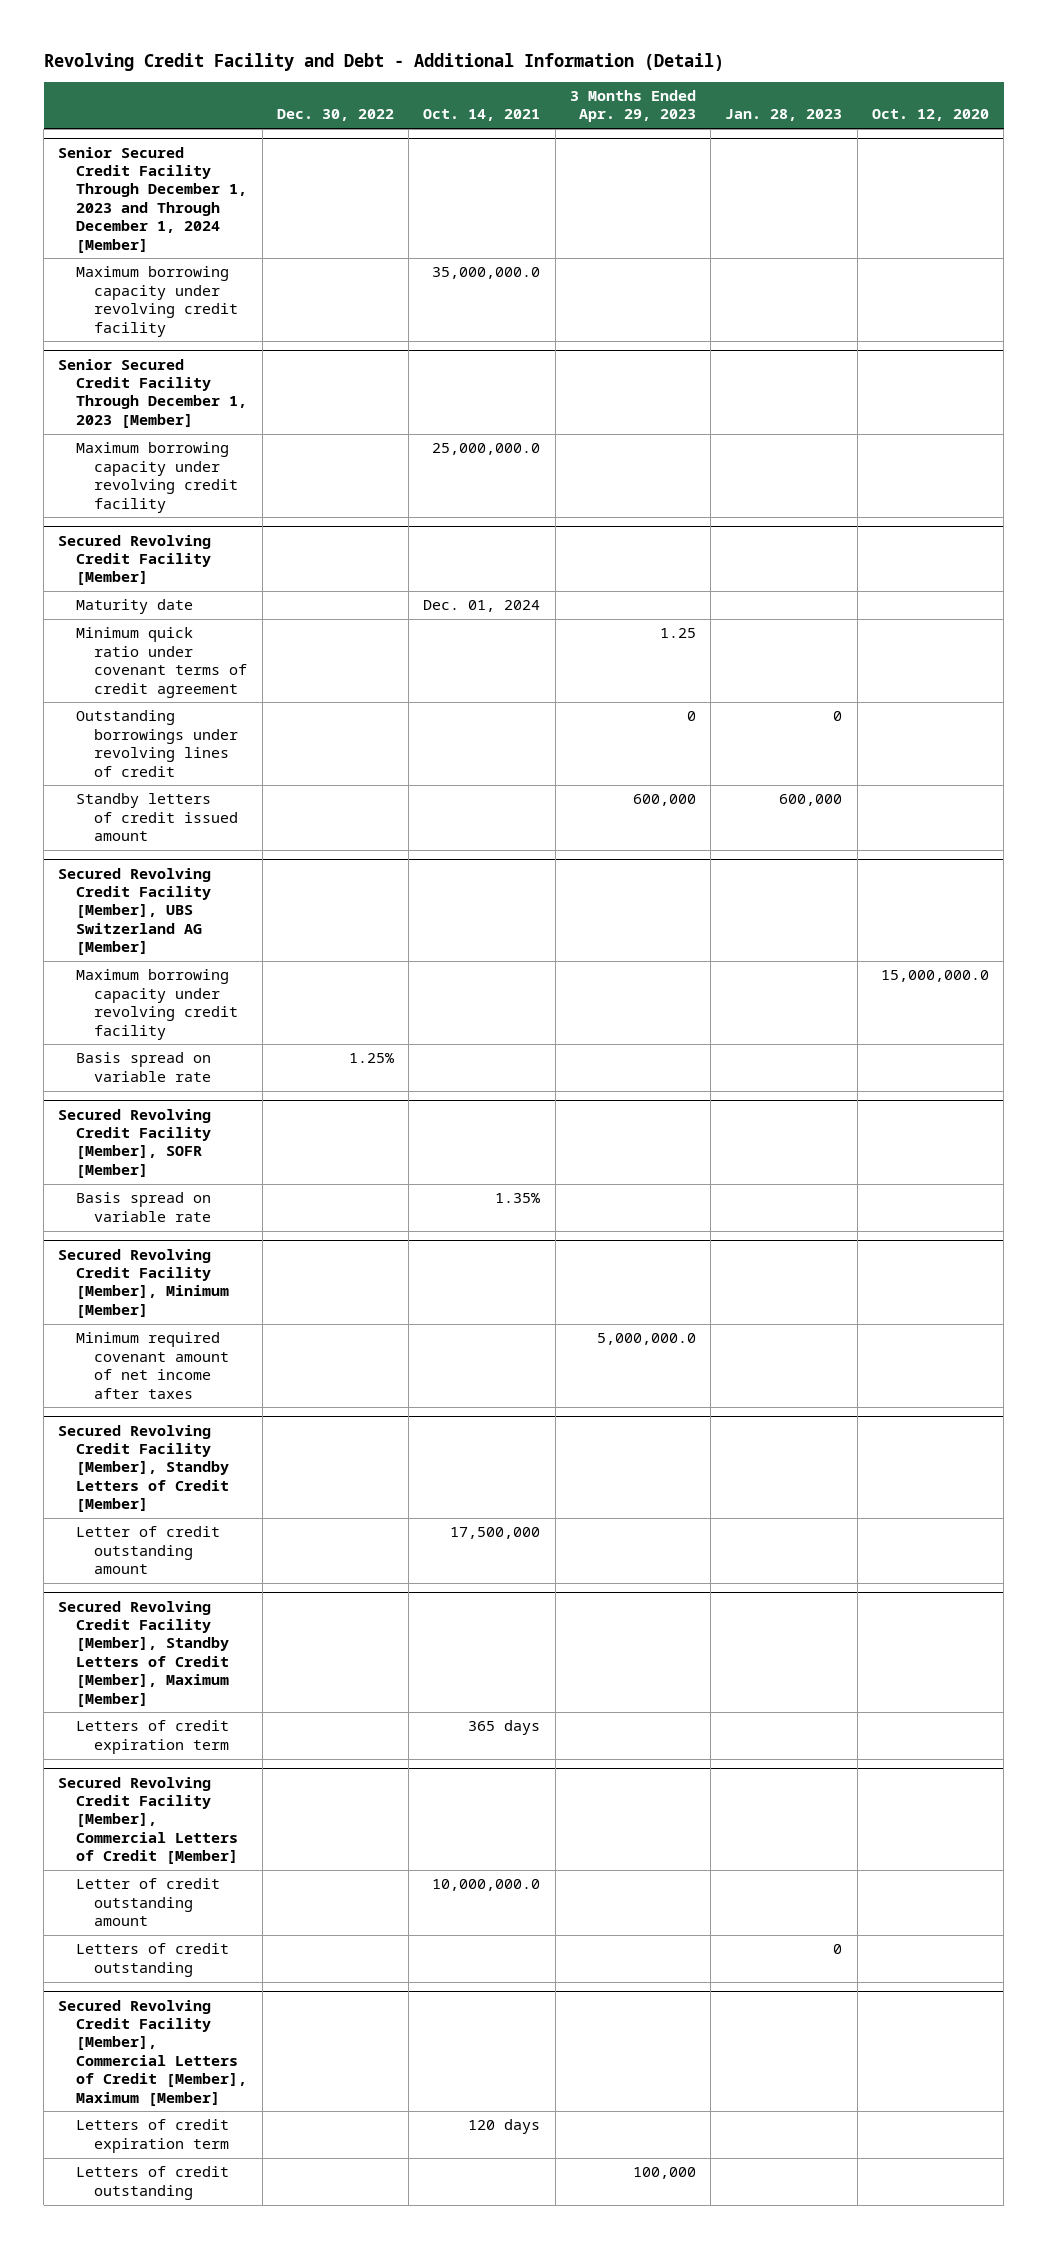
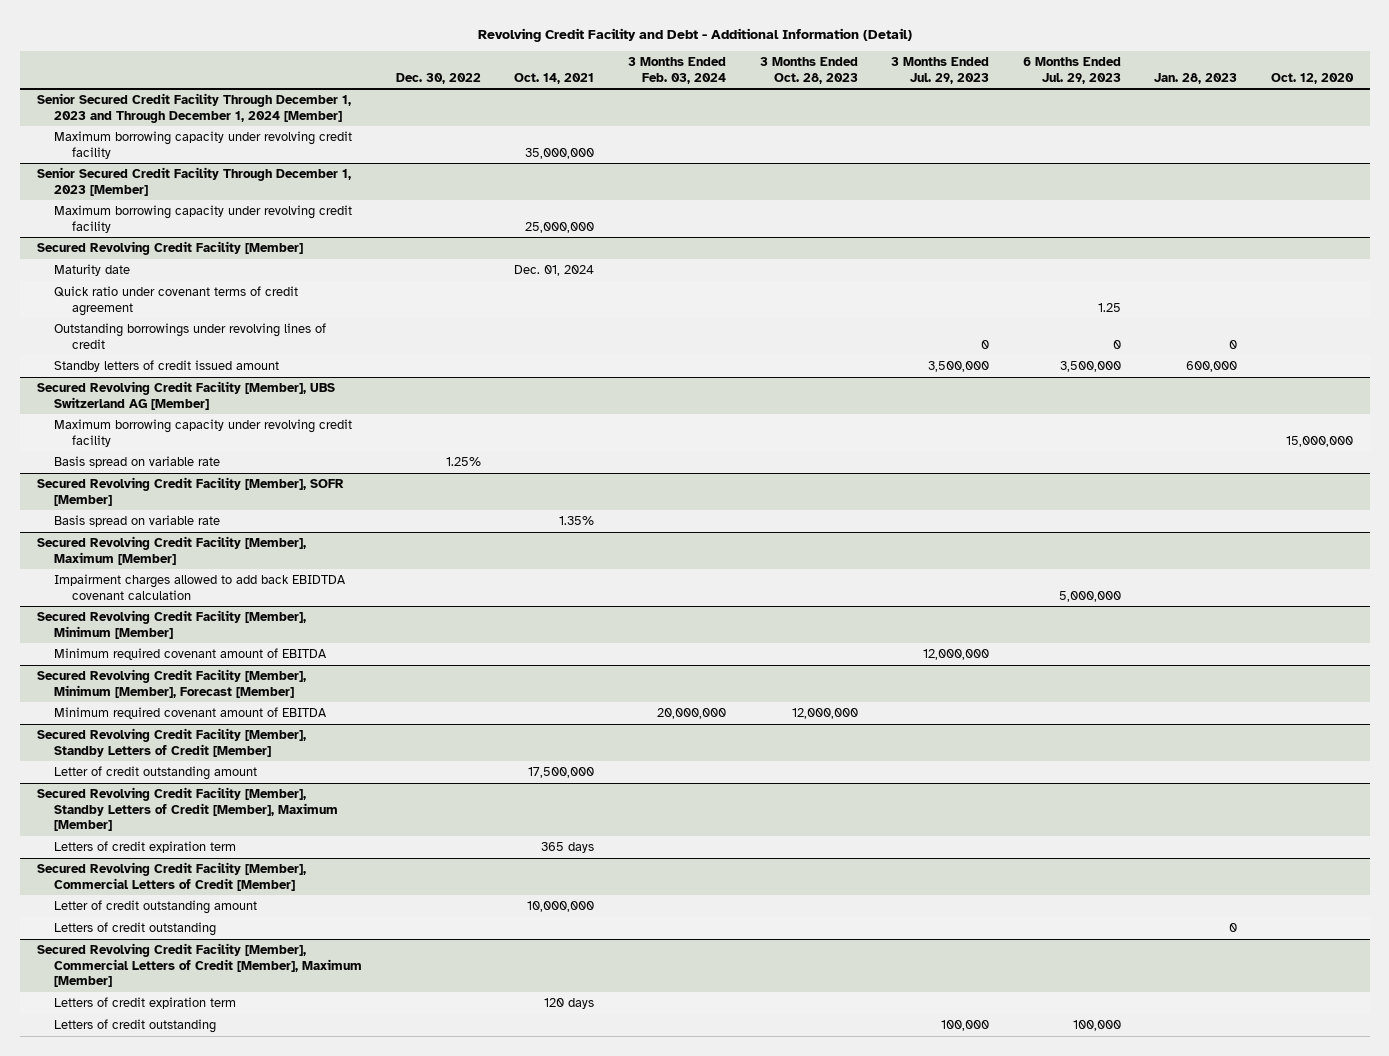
- | Dec. 30, 2022 | Oct. 14, 2021 | 3 Months Ended Apr. 29, 2023 | Jan. 28, 2023 | Oct. 12, 2020
+ | Dec. 30, 2022 | Oct. 14, 2021 | 3 Months Ended Feb. 03, 2024 | 3 Months Ended Oct. 28, 2023 | 3 Months Ended Jul. 29, 2023 | 6 Months Ended Jul. 29, 2023 | Jan. 28, 2023 | Oct. 12, 2020
@ Senior Secured Credit Facility Through December 1, 2023 and Through December 1, 2024 [Member]
- Maximum borrowing capacity under revolving credit facility | | 35,000,000.0 | | |
+ Maximum borrowing capacity under revolving credit facility | | 35,000,000 | | | | | |
@ Senior Secured Credit Facility Through December 1, 2023 [Member]
- Maximum borrowing capacity under revolving credit facility | | 25,000,000.0 | | |
+ Maximum borrowing capacity under revolving credit facility | | 25,000,000 | | | | | |
@ Secured Revolving Credit Facility [Member]
- Minimum quick ratio under covenant terms of credit agreement | | | 1.25 | |
+ Quick ratio under covenant terms of credit agreement | | | | | | 1.25 | |
@ Secured Revolving Credit Facility [Member], UBS Switzerland AG [Member]
- Maximum borrowing capacity under revolving credit facility | | | | | 15,000,000.0
+ Maximum borrowing capacity under revolving credit facility | | | | | | | | 15,000,000
+ Secured Revolving Credit Facility [Member], Maximum [Member]
+ Impairment charges allowed to add back EBIDTDA covenant calculation | | | | | | 5,000,000 | |
@ Secured Revolving Credit Facility [Member], Minimum [Member]
- Minimum required covenant amount of net income after taxes | | | 5,000,000.0 | |
+ Minimum required covenant amount of EBITDA | | | | | 12,000,000 | | |
+ Secured Revolving Credit Facility [Member], Minimum [Member], Forecast [Member]
+ Minimum required covenant amount of EBITDA | | | 20,000,000 | 12,000,000 | | | |
@ Secured Revolving Credit Facility [Member], Commercial Letters of Credit [Member]
- Letter of credit outstanding amount | | 10,000,000.0 | | |
+ Letter of credit outstanding amount | | 10,000,000 | | | | | |

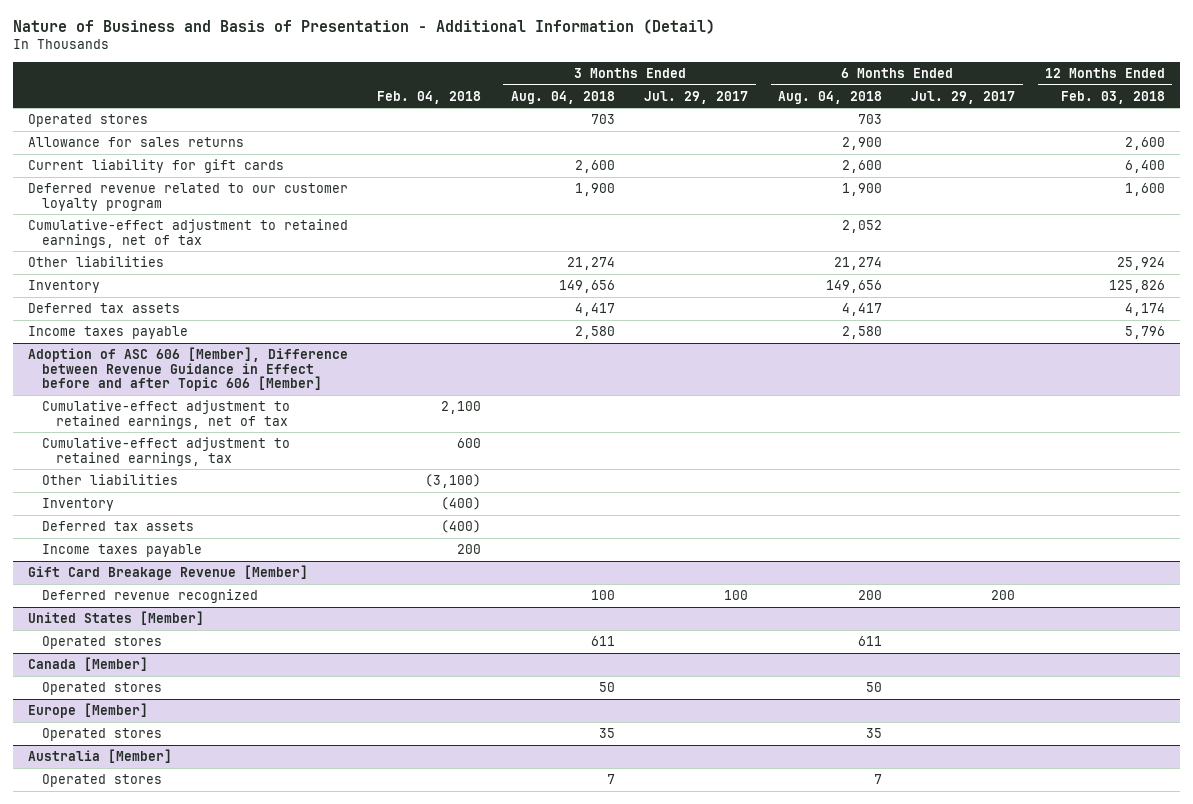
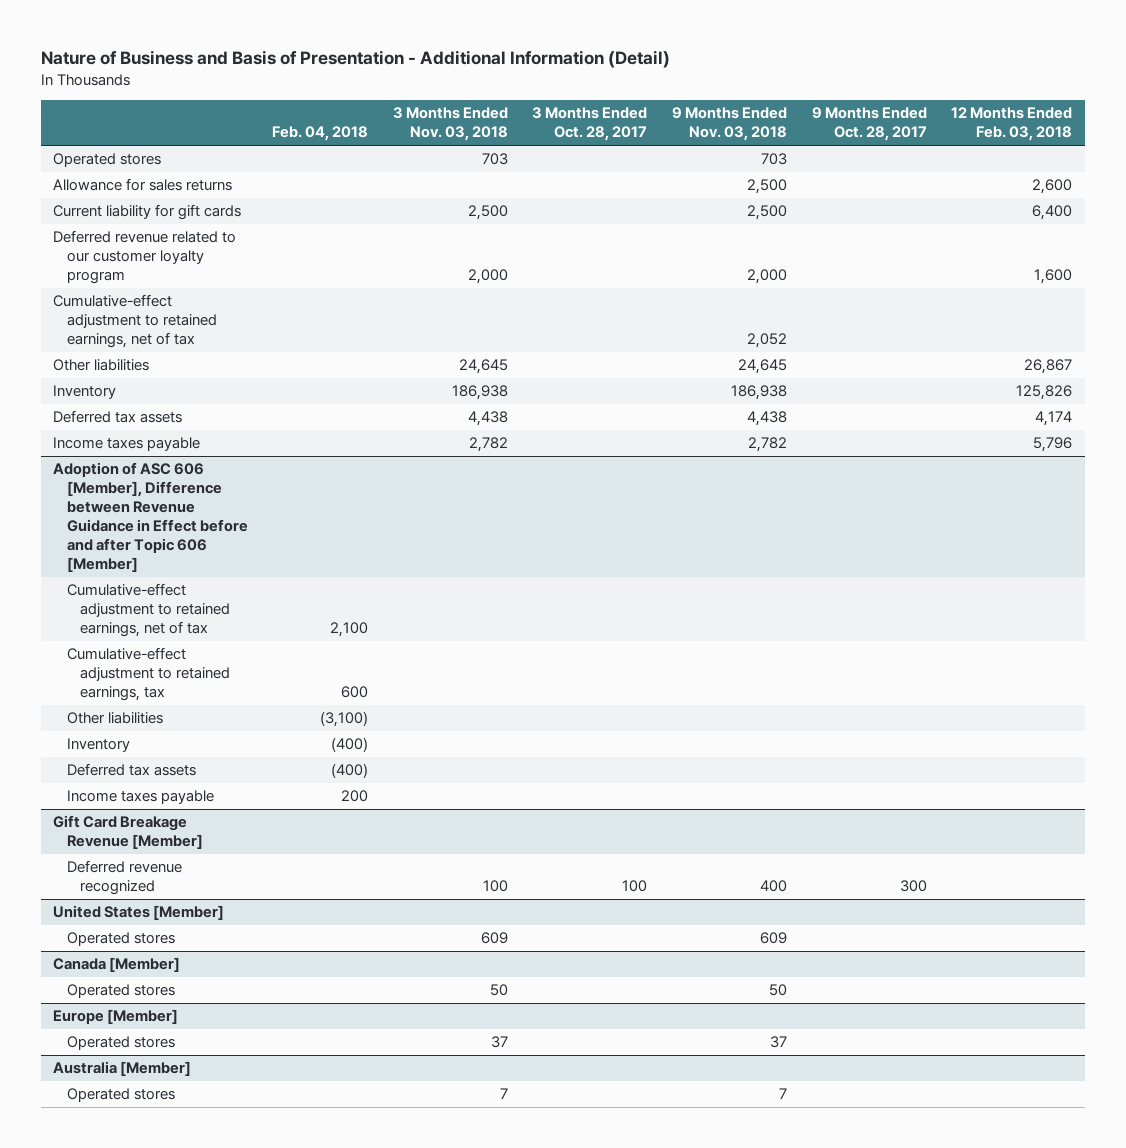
- | Feb. 04, 2018 | 3 Months Ended Aug. 04, 2018 | 3 Months Ended Jul. 29, 2017 | 6 Months Ended Aug. 04, 2018 | 6 Months Ended Jul. 29, 2017 | 12 Months Ended Feb. 03, 2018
+ | Feb. 04, 2018 | 3 Months Ended Nov. 03, 2018 | 3 Months Ended Oct. 28, 2017 | 9 Months Ended Nov. 03, 2018 | 9 Months Ended Oct. 28, 2017 | 12 Months Ended Feb. 03, 2018
- Other liabilities | | 21,274 | | 21,274 | | 25,924
+ Other liabilities | | 24,645 | | 24,645 | | 26,867

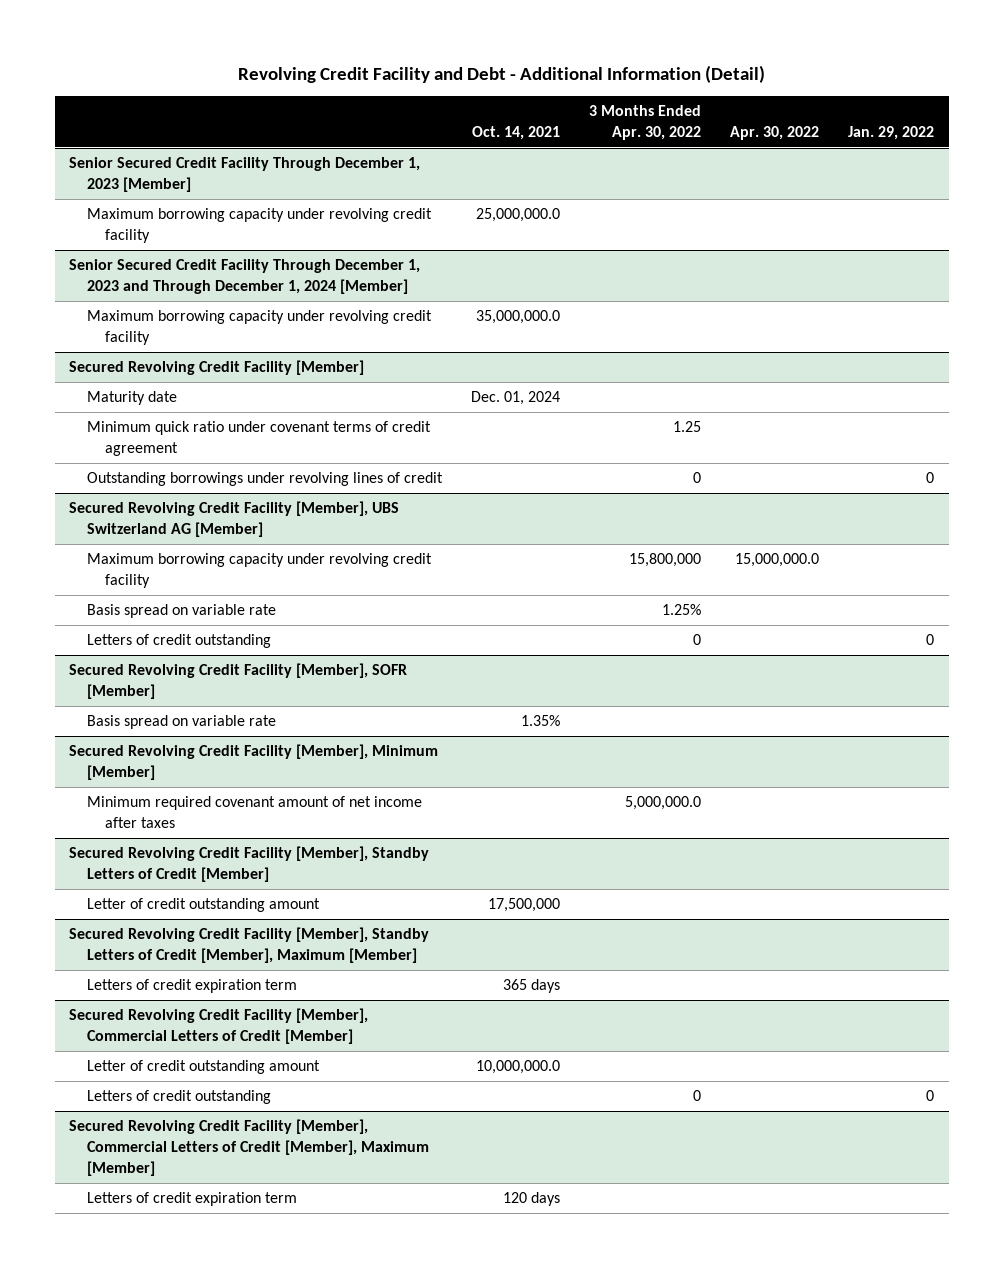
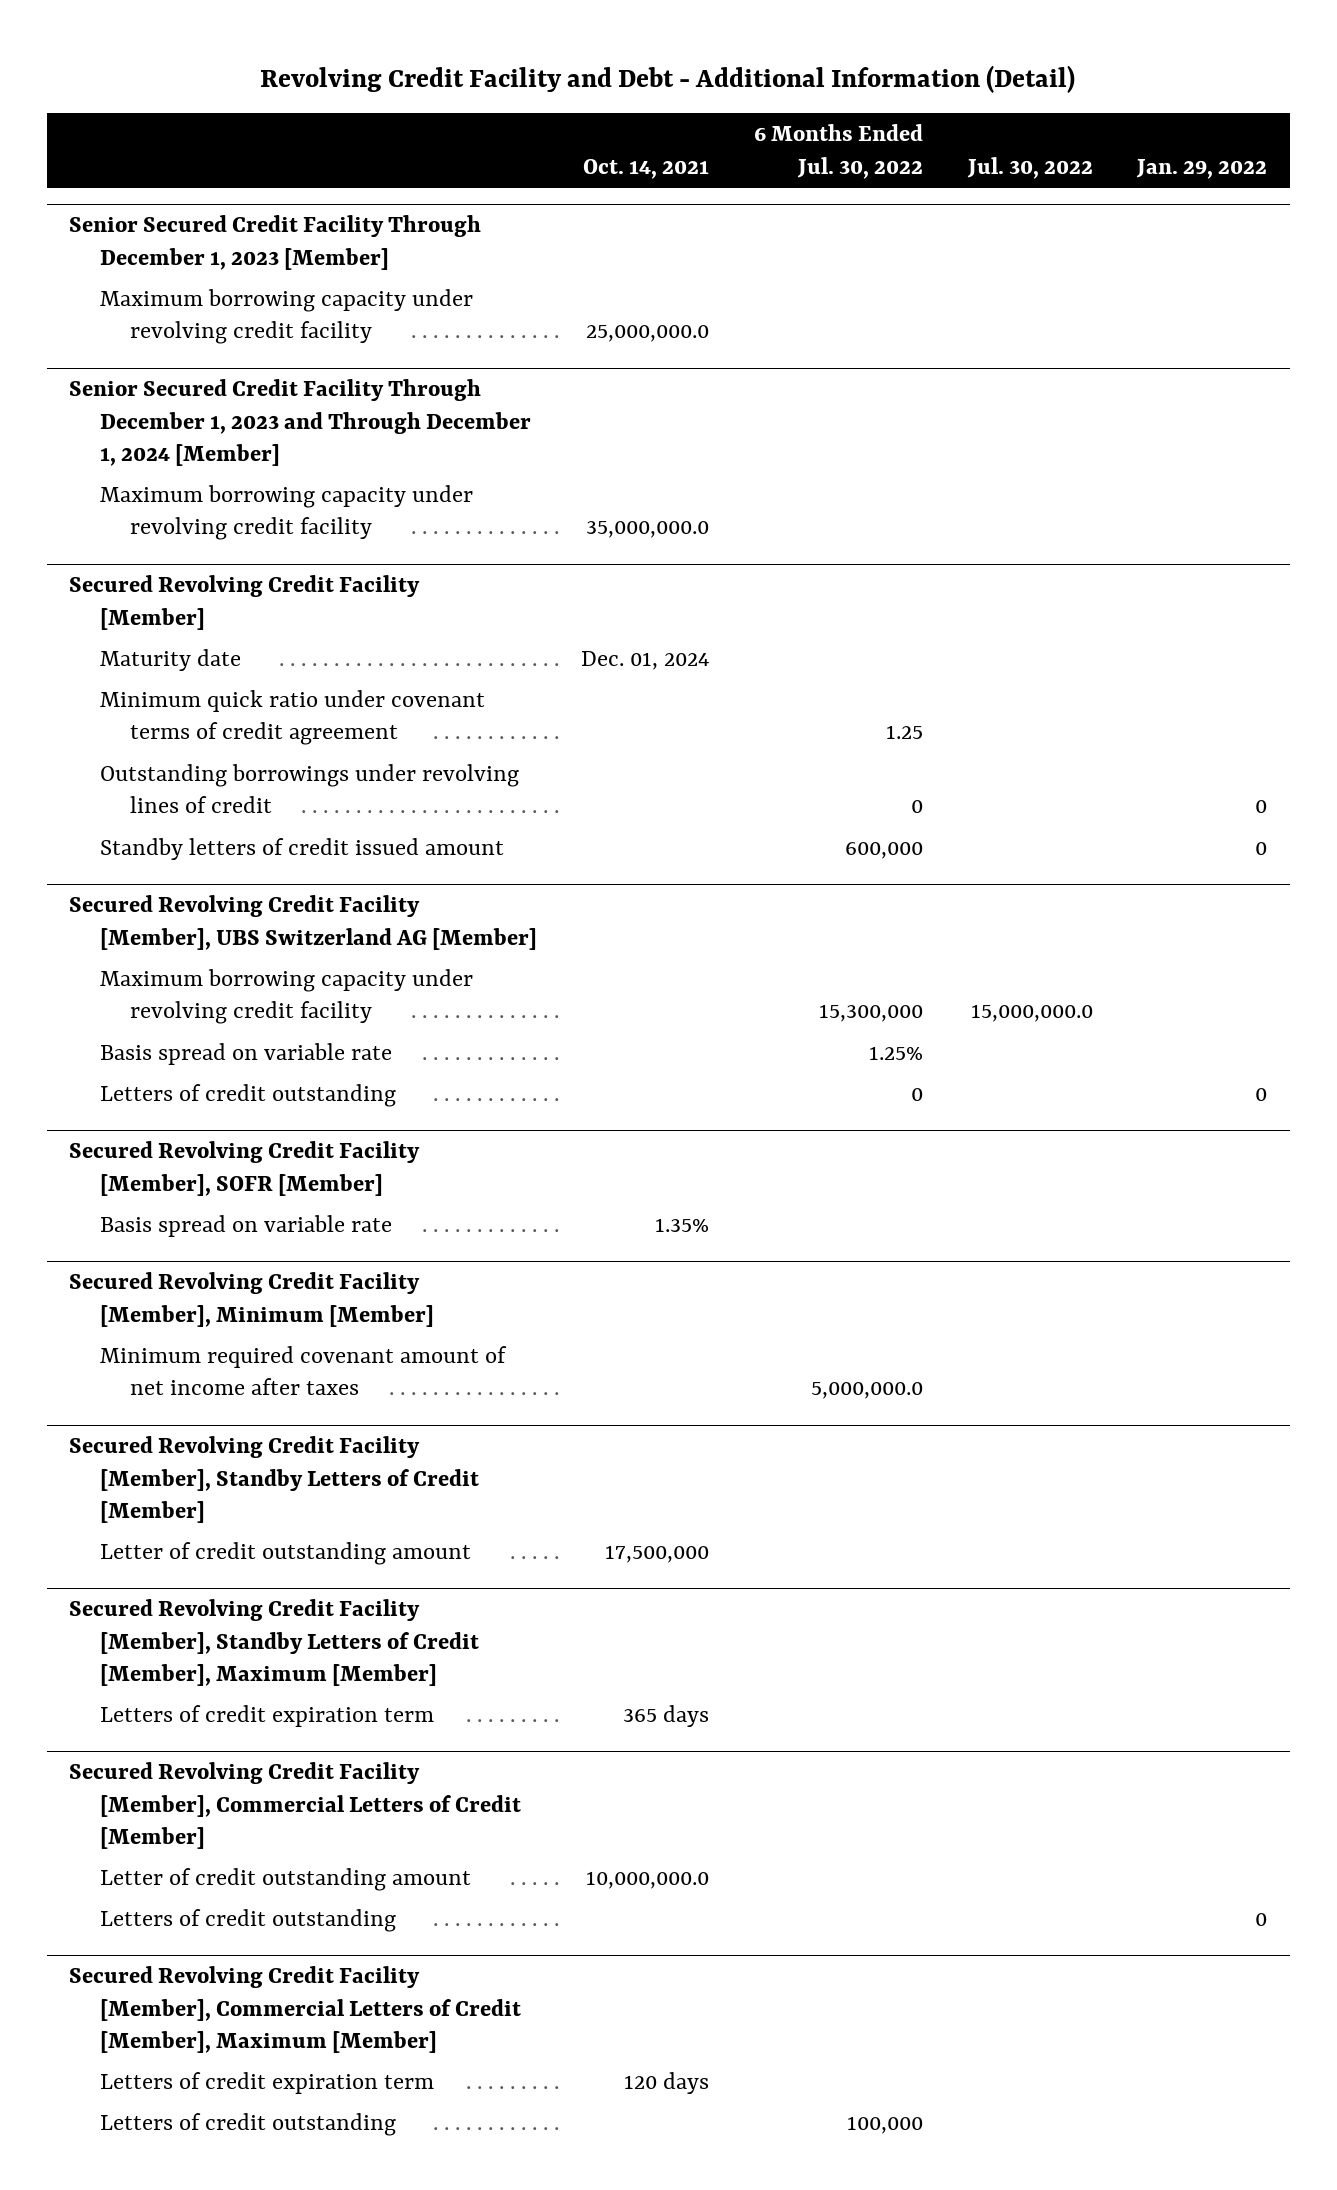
- | Oct. 14, 2021 | 3 Months Ended Apr. 30, 2022 | Apr. 30, 2022 | Jan. 29, 2022
+ | Oct. 14, 2021 | 6 Months Ended Jul. 30, 2022 | Jul. 30, 2022 | Jan. 29, 2022
@ Secured Revolving Credit Facility [Member]
+ Standby letters of credit issued amount | | 600,000 | | 0
@ Secured Revolving Credit Facility [Member], Commercial Letters of Credit [Member], Maximum [Member]
+ Letters of credit outstanding | | 100,000 | |

